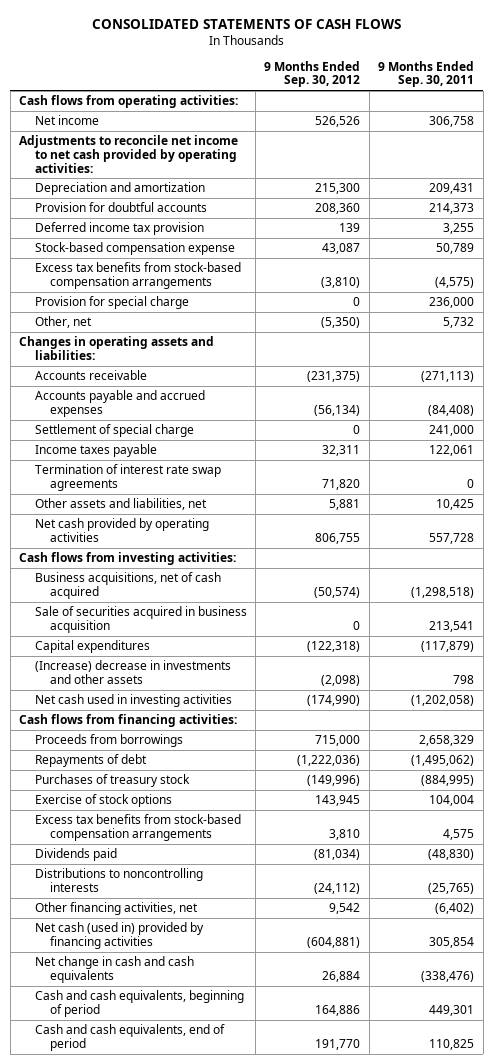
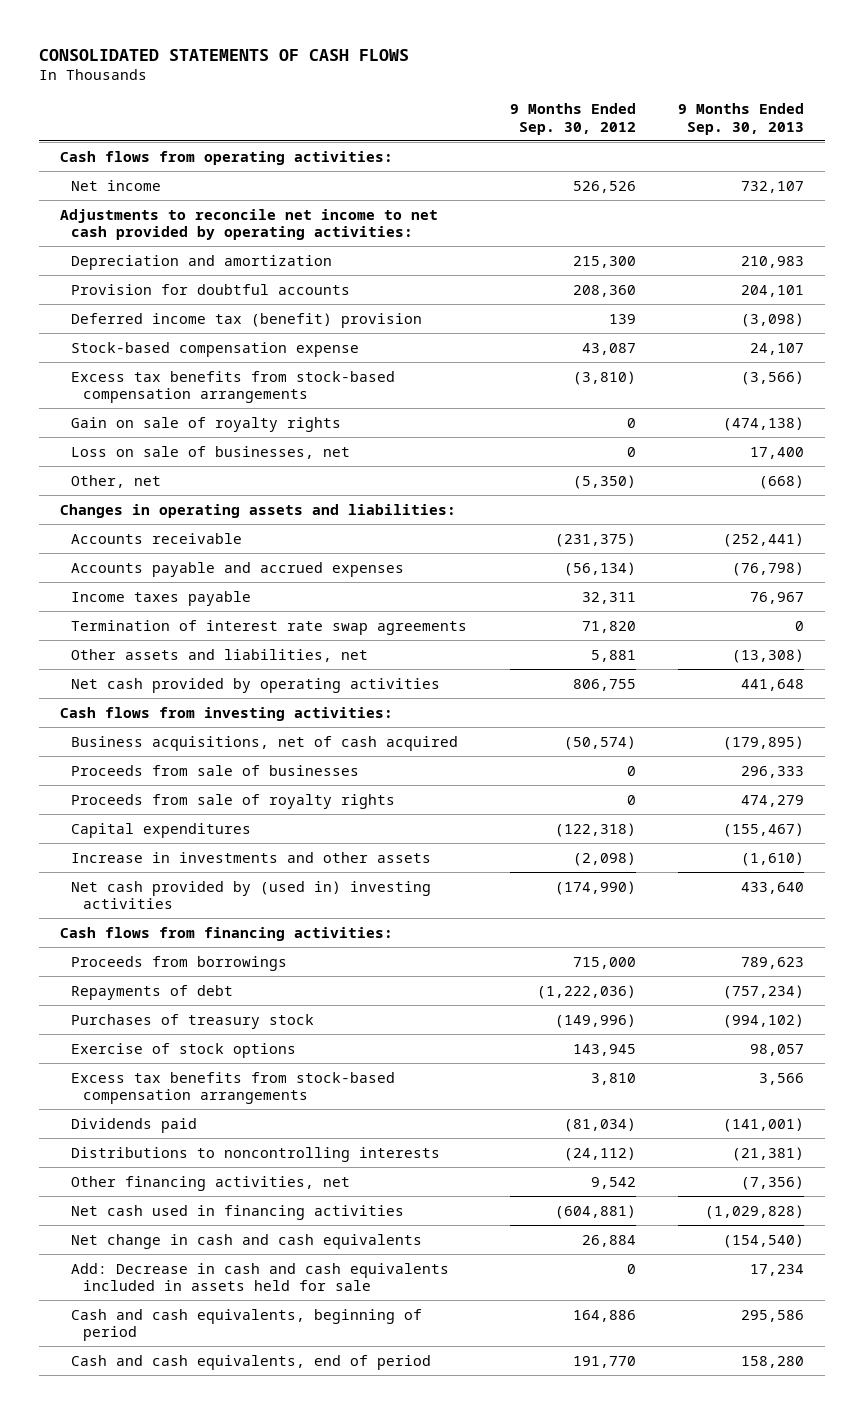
- | 9 Months Ended Sep. 30, 2012 | 9 Months Ended Sep. 30, 2011
+ | 9 Months Ended Sep. 30, 2012 | 9 Months Ended Sep. 30, 2013
- Deferred income tax provision | 139 | 3,255
+ Deferred income tax (benefit) provision | 139 | (3,098)
- Provision for special charge | 0 | 236,000
+ Gain on sale of royalty rights | 0 | (474,138)
+ Loss on sale of businesses, net | 0 | 17,400
- Settlement of special charge | 0 | 241,000
- Sale of securities acquired in business acquisition | 0 | 213,541
+ Proceeds from sale of businesses | 0 | 296,333
+ Proceeds from sale of royalty rights | 0 | 474,279
- (Increase) decrease in investments and other assets | (2,098) | 798
- Net cash used in investing activities | (174,990) | (1,202,058)
+ Increase in investments and other assets | (2,098) | (1,610)
+ Net cash provided by (used in) investing activities | (174,990) | 433,640
- Net cash (used in) provided by financing activities | (604,881) | 305,854
+ Net cash used in financing activities | (604,881) | (1,029,828)
+ Add: Decrease in cash and cash equivalents included in assets held for sale | 0 | 17,234

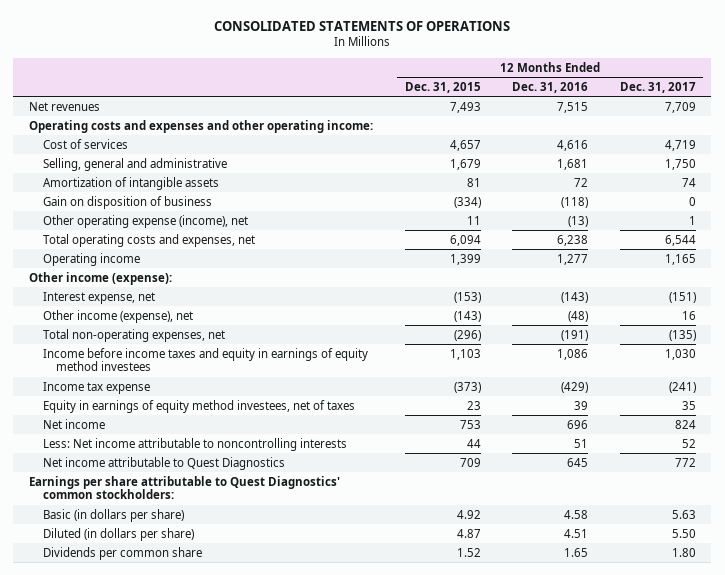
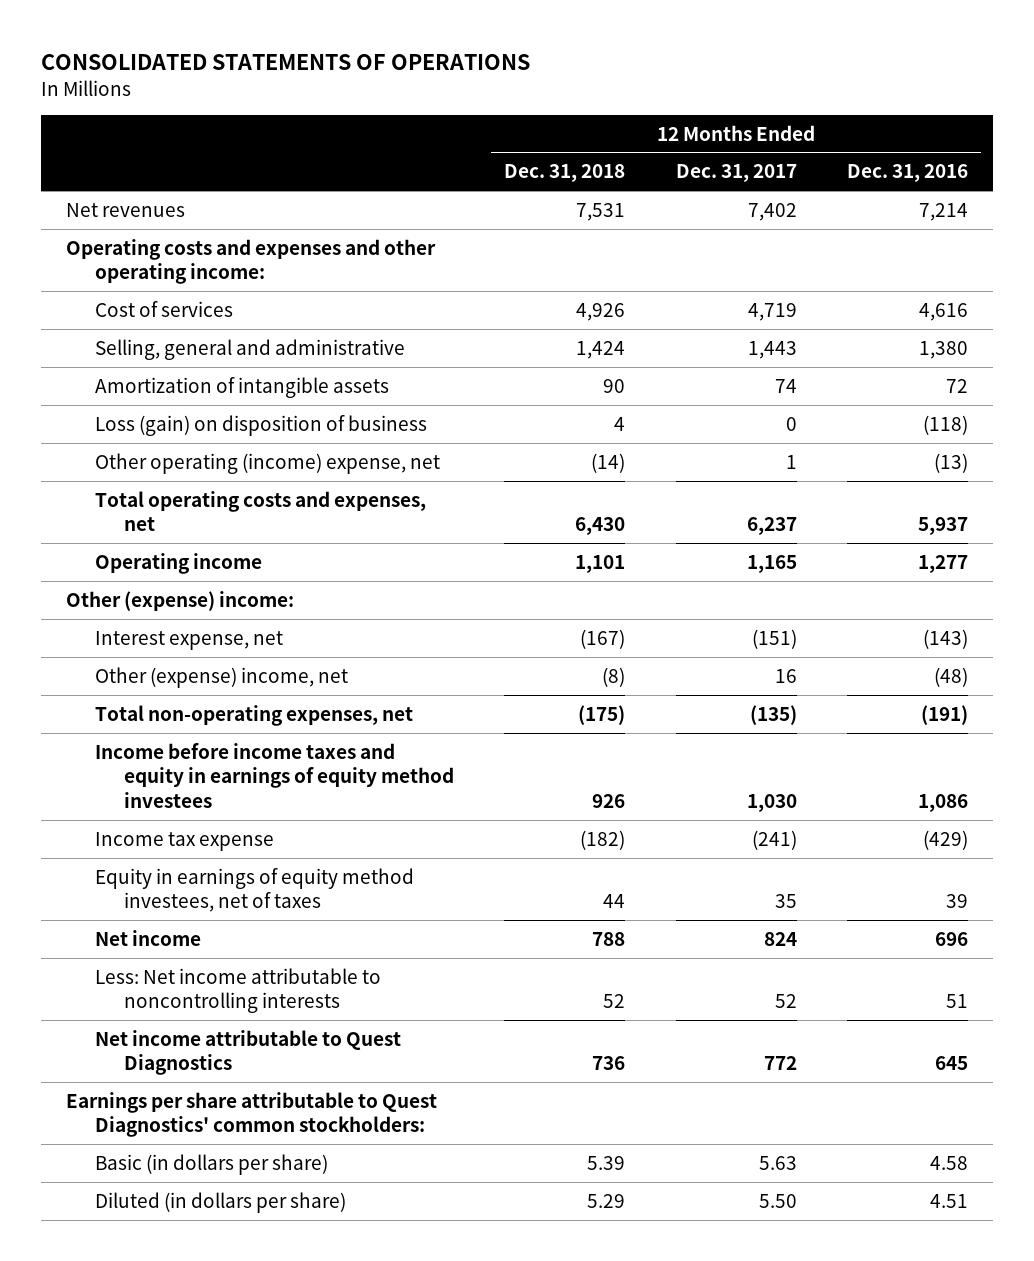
- | 12 Months Ended Dec. 31, 2015 | 12 Months Ended Dec. 31, 2016 | 12 Months Ended Dec. 31, 2017
+ | 12 Months Ended Dec. 31, 2018 | 12 Months Ended Dec. 31, 2017 | 12 Months Ended Dec. 31, 2016
- Net revenues | 7,493 | 7,515 | 7,709
+ Net revenues | 7,531 | 7,402 | 7,214
- Selling, general and administrative | 1,679 | 1,681 | 1,750
+ Selling, general and administrative | 1,424 | 1,443 | 1,380
- Gain on disposition of business | (334) | (118) | 0
- Other operating expense (income), net | 11 | (13) | 1
- Total operating costs and expenses, net | 6,094 | 6,238 | 6,544
+ Loss (gain) on disposition of business | 4 | 0 | (118)
+ Other operating (income) expense, net | (14) | 1 | (13)
+ Total operating costs and expenses, net | 6,430 | 6,237 | 5,937
- Other income (expense):
+ Other (expense) income:
- Other income (expense), net | (143) | (48) | 16
+ Other (expense) income, net | (8) | 16 | (48)
- Dividends per common share | 1.52 | 1.65 | 1.80

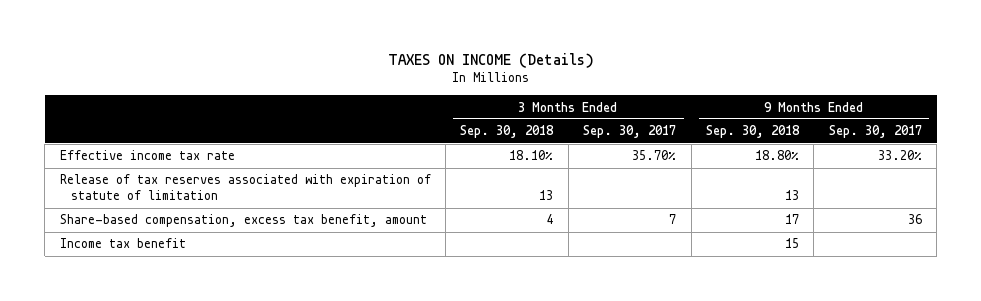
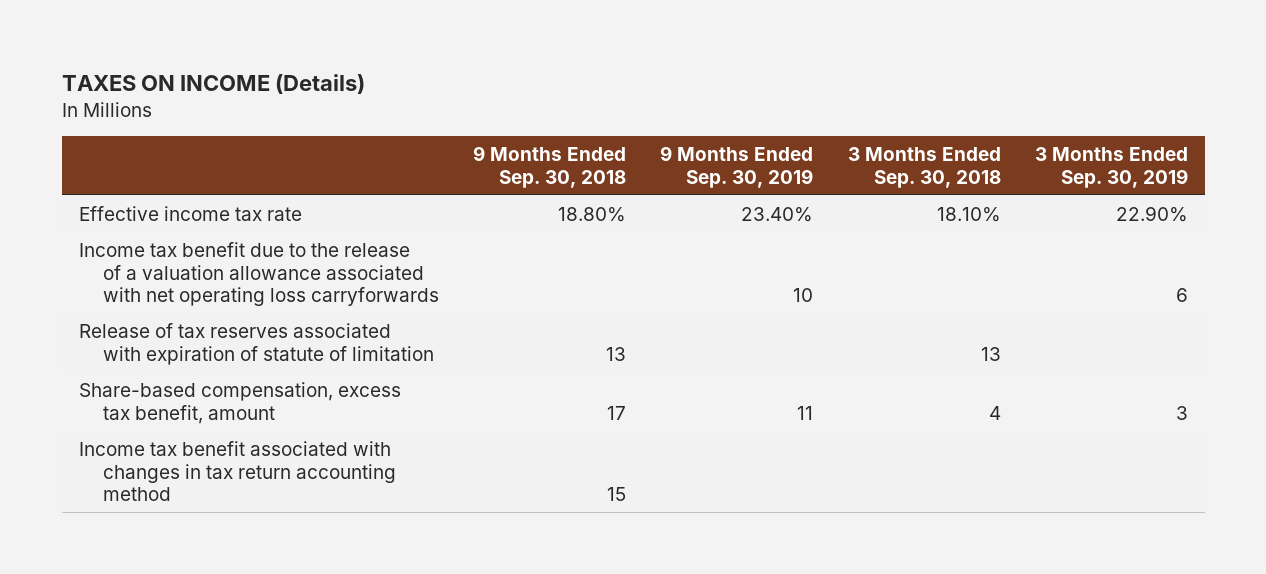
- | 3 Months Ended Sep. 30, 2018 | 3 Months Ended Sep. 30, 2017 | 9 Months Ended Sep. 30, 2018 | 9 Months Ended Sep. 30, 2017
+ | 9 Months Ended Sep. 30, 2018 | 9 Months Ended Sep. 30, 2019 | 3 Months Ended Sep. 30, 2018 | 3 Months Ended Sep. 30, 2019
+ Income tax benefit due to the release of a valuation allowance associated with net operating loss carryforwards | | 10 | | 6
- Income tax benefit | | | 15 |
+ Income tax benefit associated with changes in tax return accounting method | 15 | | |

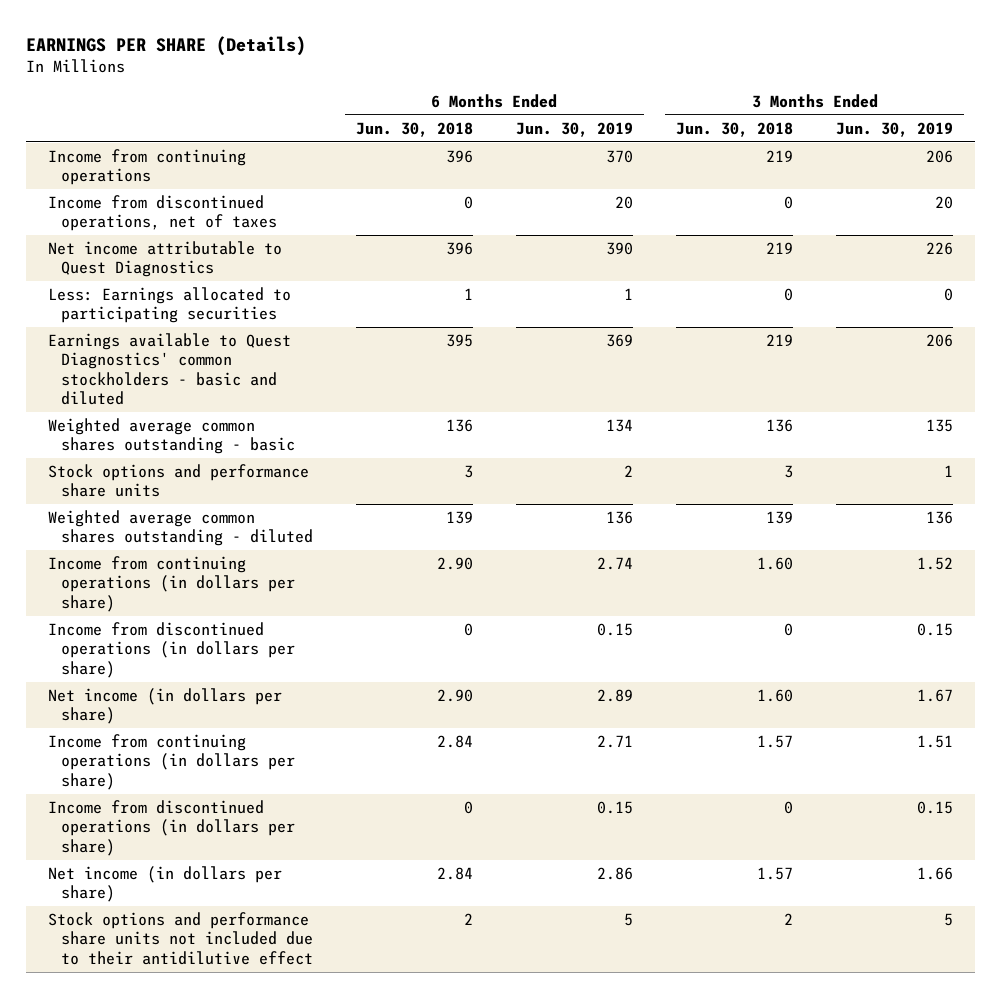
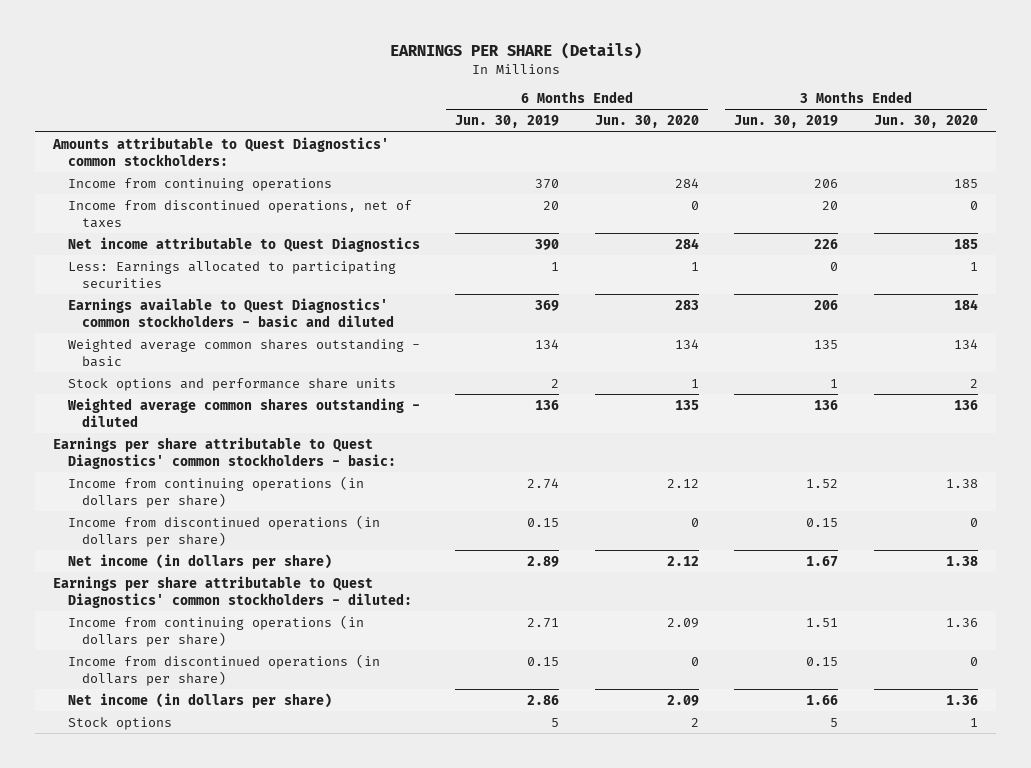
- | 6 Months Ended Jun. 30, 2018 | 6 Months Ended Jun. 30, 2019 | 3 Months Ended Jun. 30, 2018 | 3 Months Ended Jun. 30, 2019
+ | 6 Months Ended Jun. 30, 2019 | 6 Months Ended Jun. 30, 2020 | 3 Months Ended Jun. 30, 2019 | 3 Months Ended Jun. 30, 2020
+ Amounts attributable to Quest Diagnostics' common stockholders:
+ Earnings per share attributable to Quest Diagnostics' common stockholders - basic:
+ Earnings per share attributable to Quest Diagnostics' common stockholders - diluted:
- Stock options and performance share units not included due to their antidilutive effect | 2 | 5 | 2 | 5
+ Stock options | 5 | 2 | 5 | 1

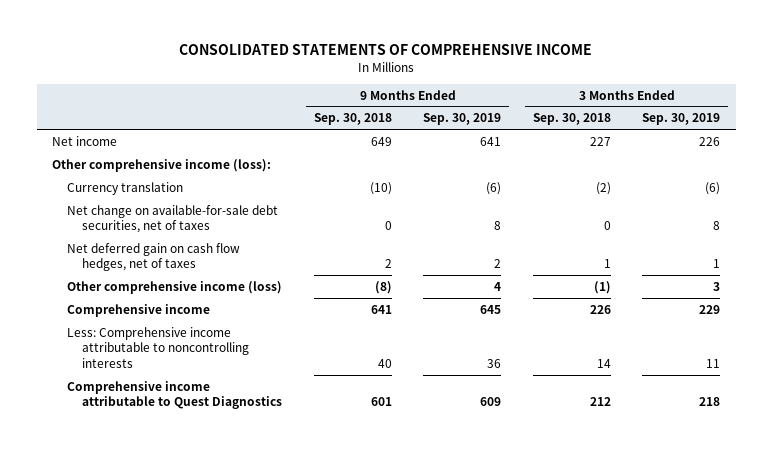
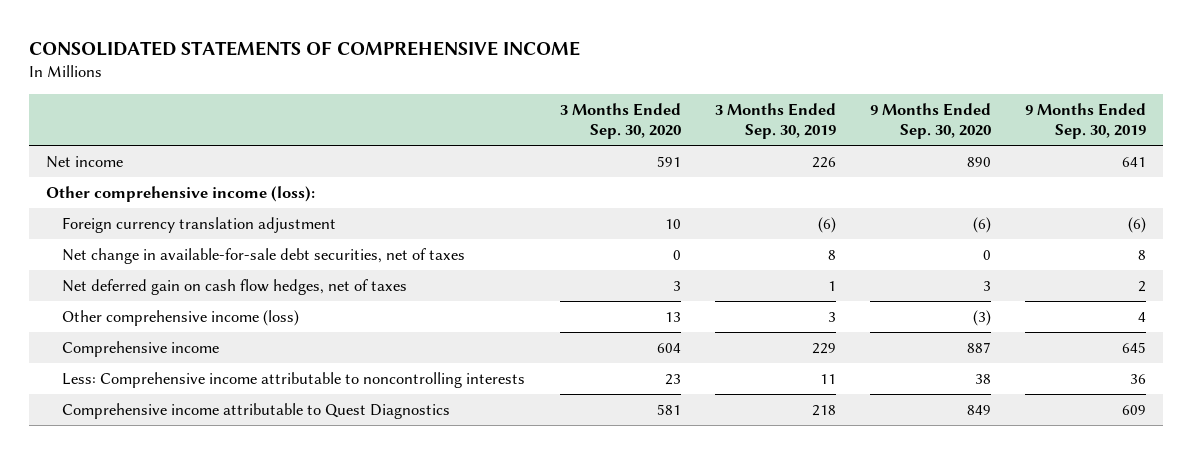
- | 9 Months Ended Sep. 30, 2018 | 9 Months Ended Sep. 30, 2019 | 3 Months Ended Sep. 30, 2018 | 3 Months Ended Sep. 30, 2019
+ | 3 Months Ended Sep. 30, 2020 | 3 Months Ended Sep. 30, 2019 | 9 Months Ended Sep. 30, 2020 | 9 Months Ended Sep. 30, 2019
- Currency translation | (10) | (6) | (2) | (6)
- Net change on available-for-sale debt securities, net of taxes | 0 | 8 | 0 | 8
+ Foreign currency translation adjustment | 10 | (6) | (6) | (6)
+ Net change in available-for-sale debt securities, net of taxes | 0 | 8 | 0 | 8

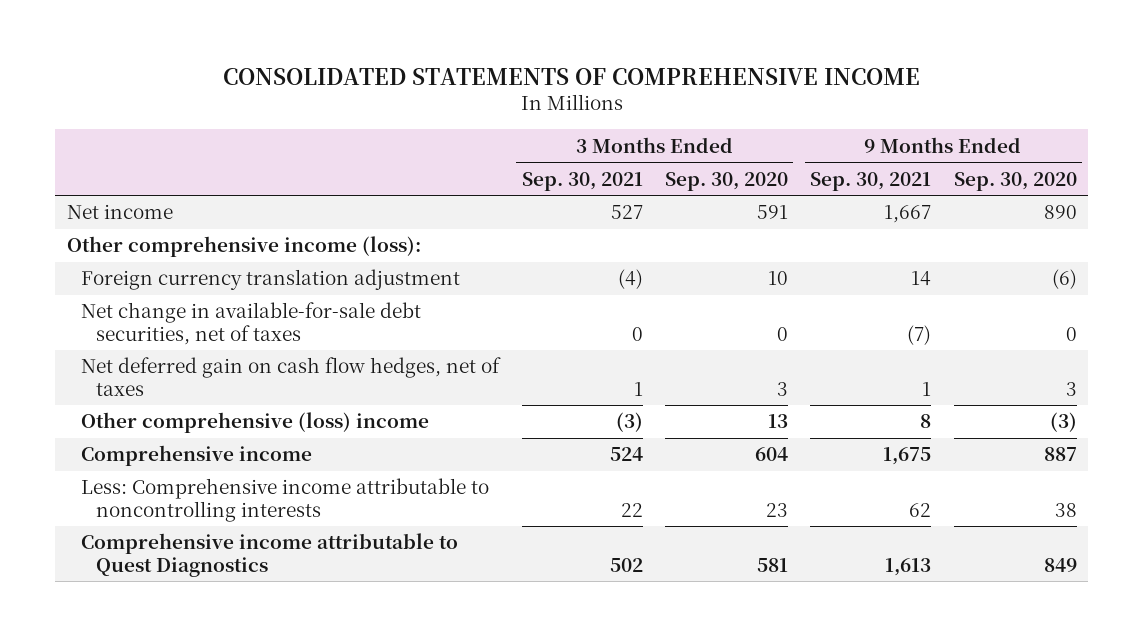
- | 3 Months Ended Sep. 30, 2020 | 3 Months Ended Sep. 30, 2019 | 9 Months Ended Sep. 30, 2020 | 9 Months Ended Sep. 30, 2019
+ | 3 Months Ended Sep. 30, 2021 | 3 Months Ended Sep. 30, 2020 | 9 Months Ended Sep. 30, 2021 | 9 Months Ended Sep. 30, 2020
- Other comprehensive income (loss) | 13 | 3 | (3) | 4
+ Other comprehensive (loss) income | (3) | 13 | 8 | (3)

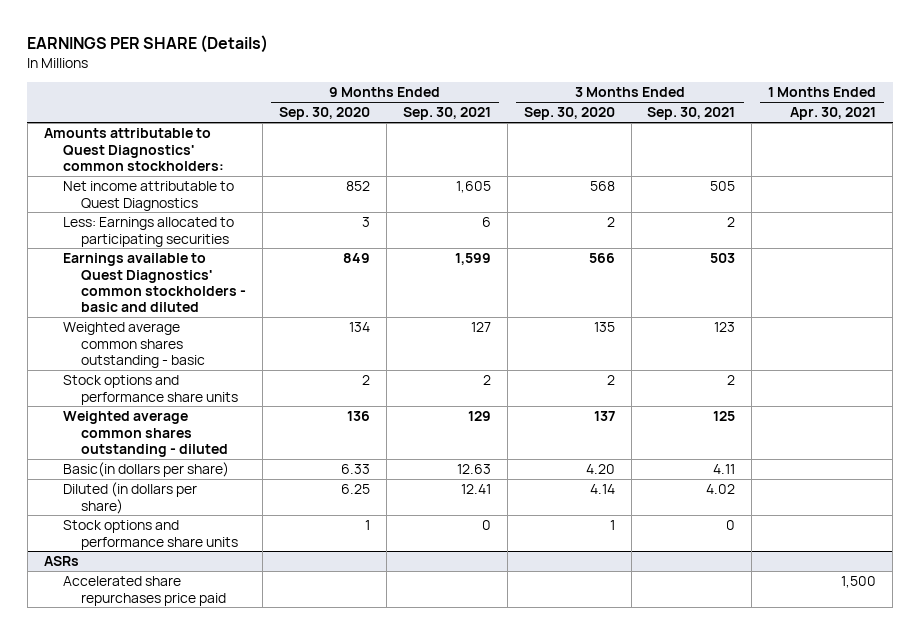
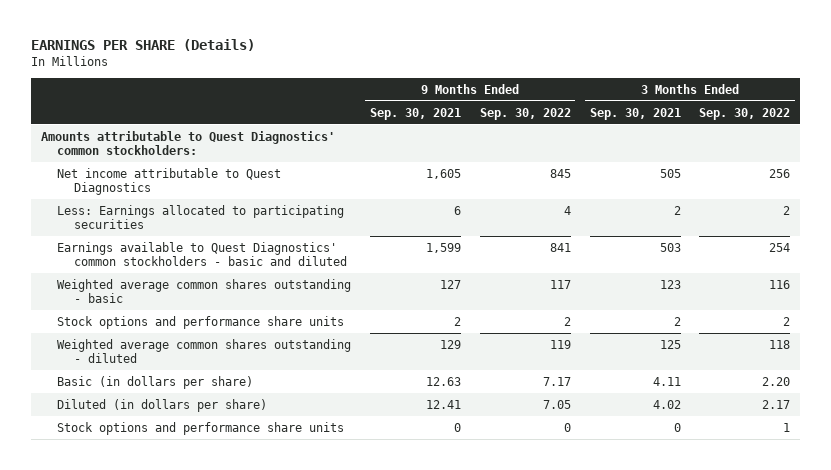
- | 9 Months Ended Sep. 30, 2020 | 9 Months Ended Sep. 30, 2021 | 3 Months Ended Sep. 30, 2020 | 3 Months Ended Sep. 30, 2021 | 1 Months Ended Apr. 30, 2021
+ | 9 Months Ended Sep. 30, 2021 | 9 Months Ended Sep. 30, 2022 | 3 Months Ended Sep. 30, 2021 | 3 Months Ended Sep. 30, 2022
- Basic(in dollars per share) | 6.33 | 12.63 | 4.20 | 4.11 |
+ Basic (in dollars per share) | 12.63 | 7.17 | 4.11 | 2.20
- ASRs
- Accelerated share repurchases price paid | | | | | 1,500

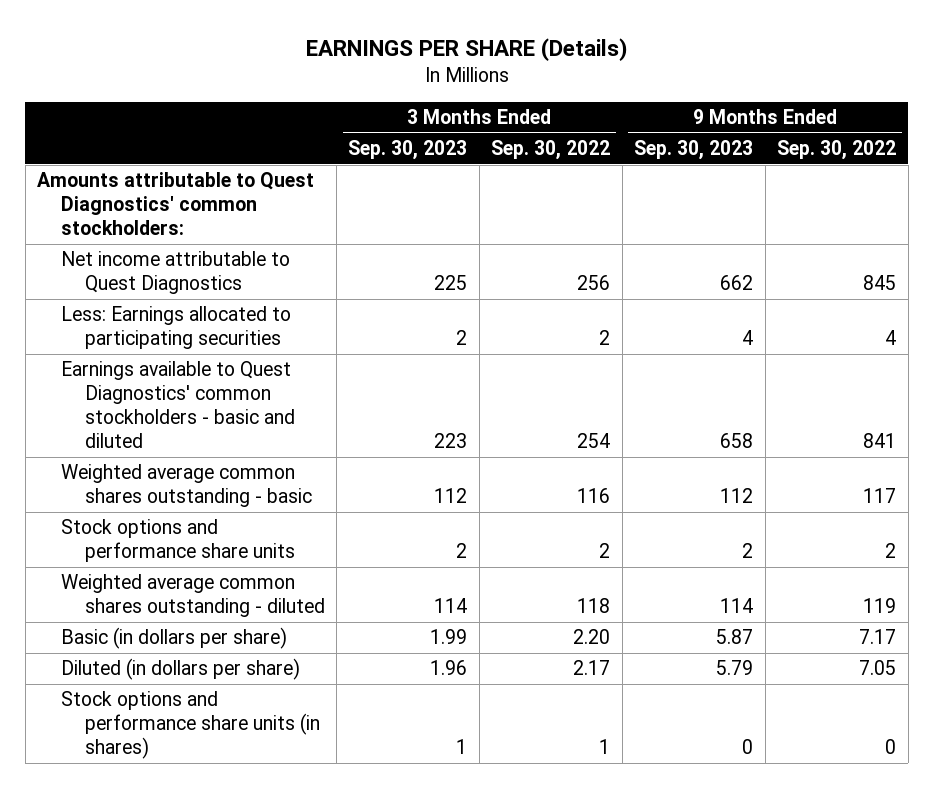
- | 9 Months Ended Sep. 30, 2021 | 9 Months Ended Sep. 30, 2022 | 3 Months Ended Sep. 30, 2021 | 3 Months Ended Sep. 30, 2022
+ | 3 Months Ended Sep. 30, 2023 | 3 Months Ended Sep. 30, 2022 | 9 Months Ended Sep. 30, 2023 | 9 Months Ended Sep. 30, 2022
- Stock options and performance share units | 0 | 0 | 0 | 1
+ Stock options and performance share units (in shares) | 1 | 1 | 0 | 0

